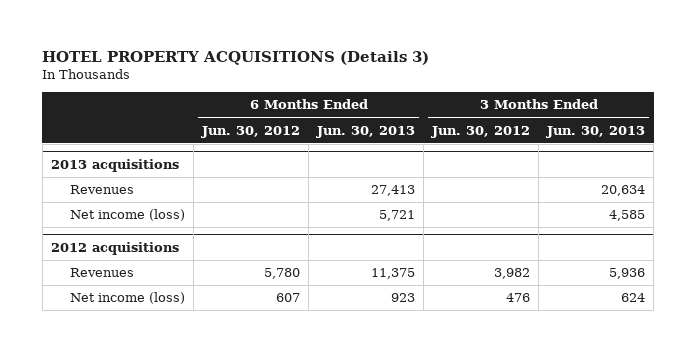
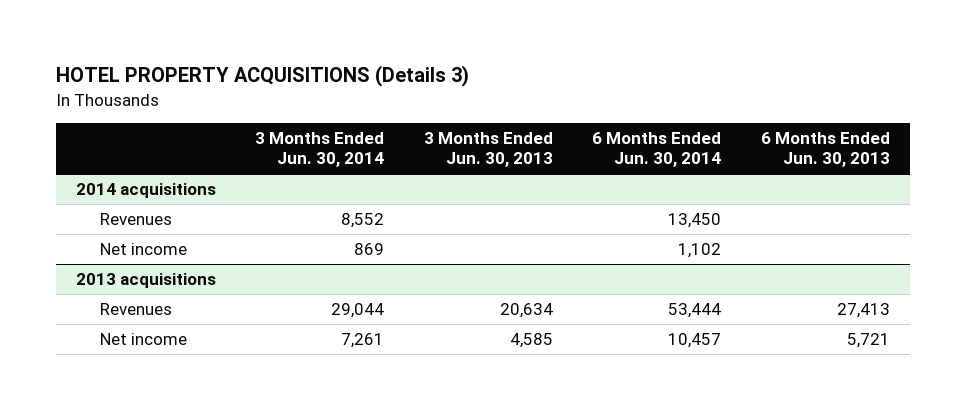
- | 6 Months Ended Jun. 30, 2012 | 6 Months Ended Jun. 30, 2013 | 3 Months Ended Jun. 30, 2012 | 3 Months Ended Jun. 30, 2013
+ | 3 Months Ended Jun. 30, 2014 | 3 Months Ended Jun. 30, 2013 | 6 Months Ended Jun. 30, 2014 | 6 Months Ended Jun. 30, 2013
+ 2014 acquisitions
+ Revenues | 8,552 | | 13,450 |
+ Net income | 869 | | 1,102 |
@ 2013 acquisitions
- Net income (loss) | | 5,721 | | 4,585
- 2012 acquisitions
- Revenues | 5,780 | 11,375 | 3,982 | 5,936
- Net income (loss) | 607 | 923 | 476 | 624
@ 2013 acquisitions
+ Net income | 7,261 | 4,585 | 10,457 | 5,721

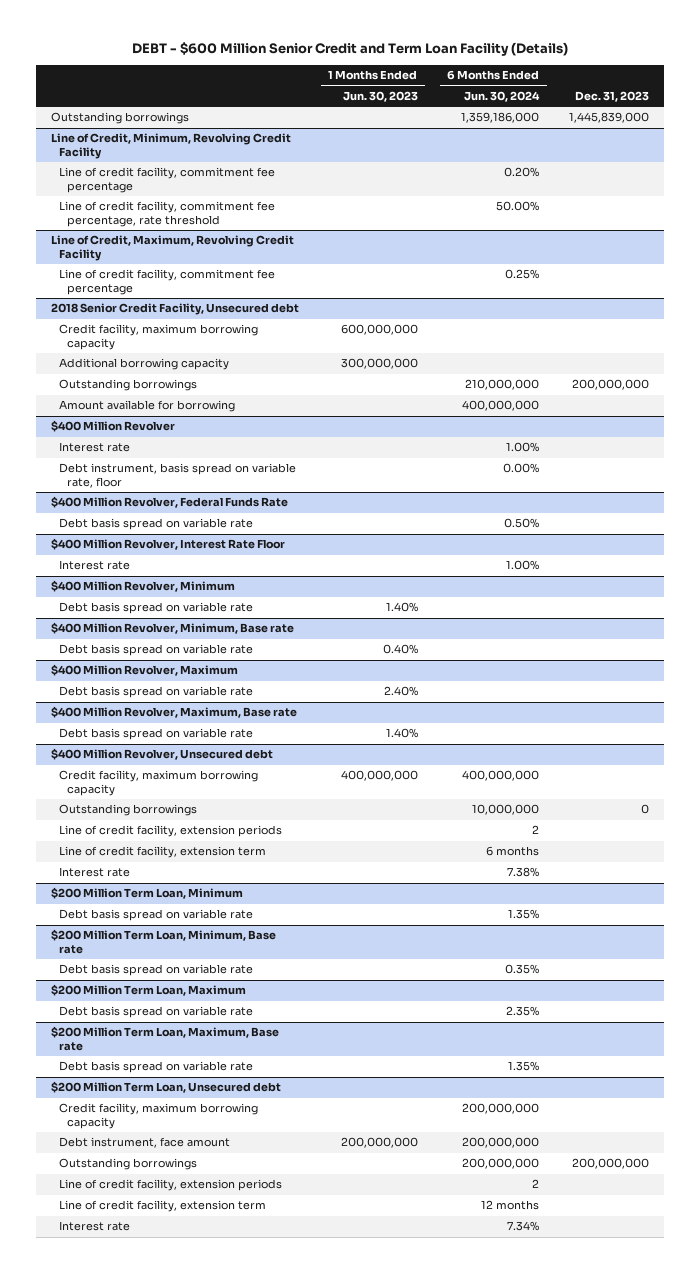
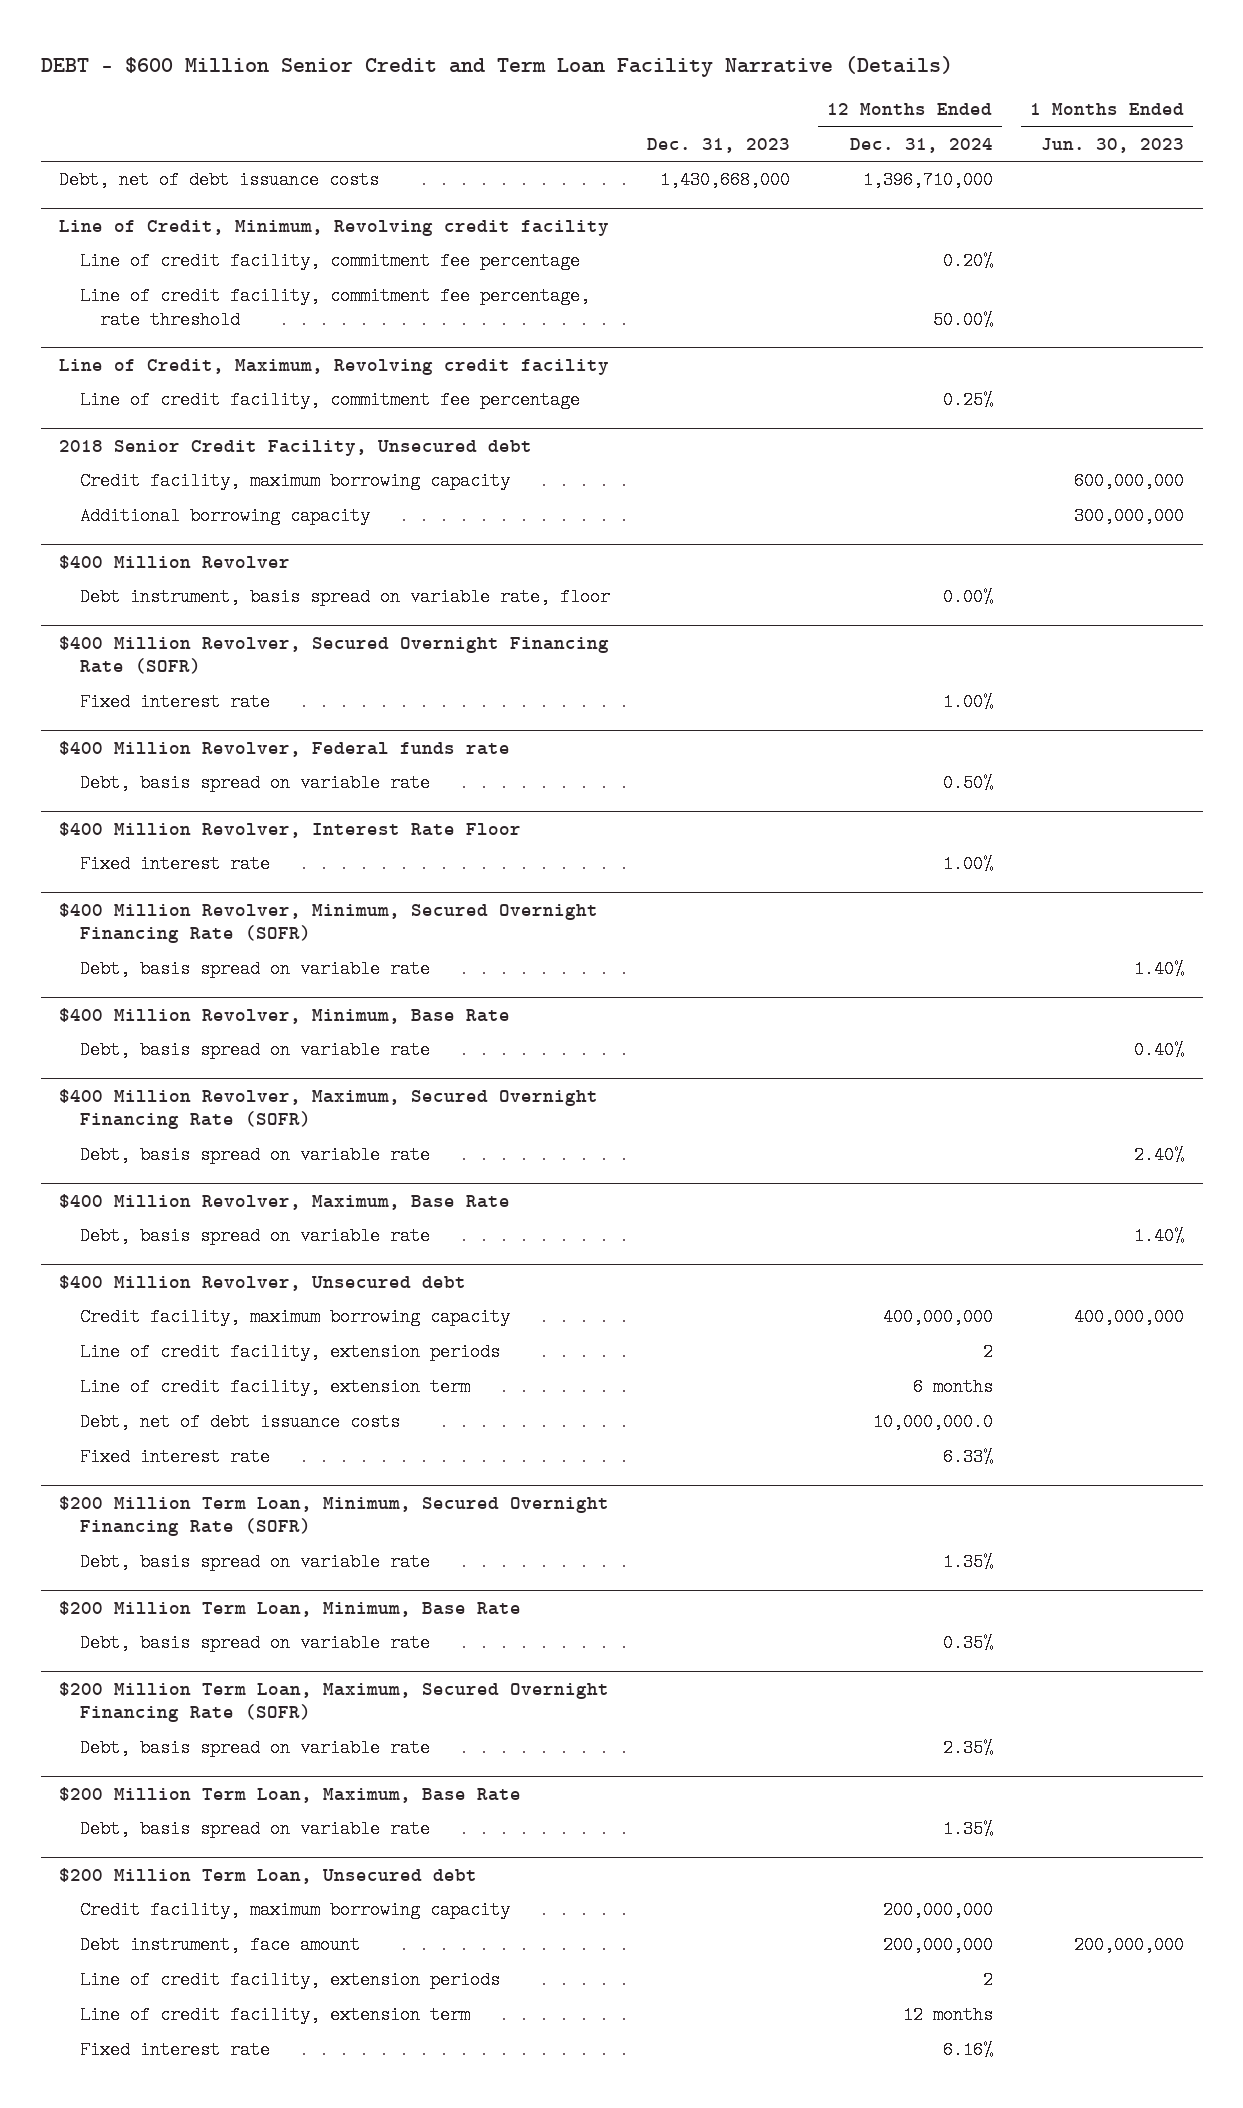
- DEBT - $600 Million Senior Credit and Term Loan Facility (Details)
+ DEBT - $600 Million Senior Credit and Term Loan Facility Narrative (Details)
- | 1 Months Ended Jun. 30, 2023 | 6 Months Ended Jun. 30, 2024 | Dec. 31, 2023
+ | Dec. 31, 2023 | 12 Months Ended Dec. 31, 2024 | 1 Months Ended Jun. 30, 2023
- Outstanding borrowings | | 1,359,186,000 | 1,445,839,000
- Line of Credit, Minimum, Revolving Credit Facility
+ Debt, net of debt issuance costs | 1,430,668,000 | 1,396,710,000 |
+ Line of Credit, Minimum, Revolving credit facility
- Line of Credit, Maximum, Revolving Credit Facility
+ Line of Credit, Maximum, Revolving credit facility
@ 2018 Senior Credit Facility, Unsecured debt
- Outstanding borrowings | | 210,000,000 | 200,000,000
- Amount available for borrowing | | 400,000,000 |
@ $400 Million Revolver
- Interest rate | | 1.00% |
- $400 Million Revolver, Federal Funds Rate
- Debt basis spread on variable rate | | 0.50% |
+ $400 Million Revolver, Secured Overnight Financing Rate (SOFR)
+ Fixed interest rate | | 1.00% |
+ $400 Million Revolver, Federal funds rate
+ Debt, basis spread on variable rate | | 0.50% |
@ $400 Million Revolver, Interest Rate Floor
- Interest rate | | 1.00% |
- $400 Million Revolver, Minimum
- Debt basis spread on variable rate | 1.40% | |
- $400 Million Revolver, Minimum, Base rate
- Debt basis spread on variable rate | 0.40% | |
- $400 Million Revolver, Maximum
- Debt basis spread on variable rate | 2.40% | |
- $400 Million Revolver, Maximum, Base rate
- Debt basis spread on variable rate | 1.40% | |
@ $400 Million Revolver, Interest Rate Floor
+ Fixed interest rate | | 1.00% |
+ $400 Million Revolver, Minimum, Secured Overnight Financing Rate (SOFR)
+ Debt, basis spread on variable rate | | | 1.40%
+ $400 Million Revolver, Minimum, Base Rate
+ Debt, basis spread on variable rate | | | 0.40%
+ $400 Million Revolver, Maximum, Secured Overnight Financing Rate (SOFR)
+ Debt, basis spread on variable rate | | | 2.40%
+ $400 Million Revolver, Maximum, Base Rate
+ Debt, basis spread on variable rate | | | 1.40%
@ $400 Million Revolver, Unsecured debt
- Outstanding borrowings | | 10,000,000 | 0
- Interest rate | | 7.38% |
- $200 Million Term Loan, Minimum
- Debt basis spread on variable rate | | 1.35% |
- $200 Million Term Loan, Minimum, Base rate
- Debt basis spread on variable rate | | 0.35% |
- $200 Million Term Loan, Maximum
- Debt basis spread on variable rate | | 2.35% |
- $200 Million Term Loan, Maximum, Base rate
- Debt basis spread on variable rate | | 1.35% |
@ $400 Million Revolver, Unsecured debt
+ Debt, net of debt issuance costs | | 10,000,000.0 |
+ Fixed interest rate | | 6.33% |
+ $200 Million Term Loan, Minimum, Secured Overnight Financing Rate (SOFR)
+ Debt, basis spread on variable rate | | 1.35% |
+ $200 Million Term Loan, Minimum, Base Rate
+ Debt, basis spread on variable rate | | 0.35% |
+ $200 Million Term Loan, Maximum, Secured Overnight Financing Rate (SOFR)
+ Debt, basis spread on variable rate | | 2.35% |
+ $200 Million Term Loan, Maximum, Base Rate
+ Debt, basis spread on variable rate | | 1.35% |
@ $200 Million Term Loan, Unsecured debt
- Outstanding borrowings | | 200,000,000 | 200,000,000
- Interest rate | | 7.34% |
+ Fixed interest rate | | 6.16% |

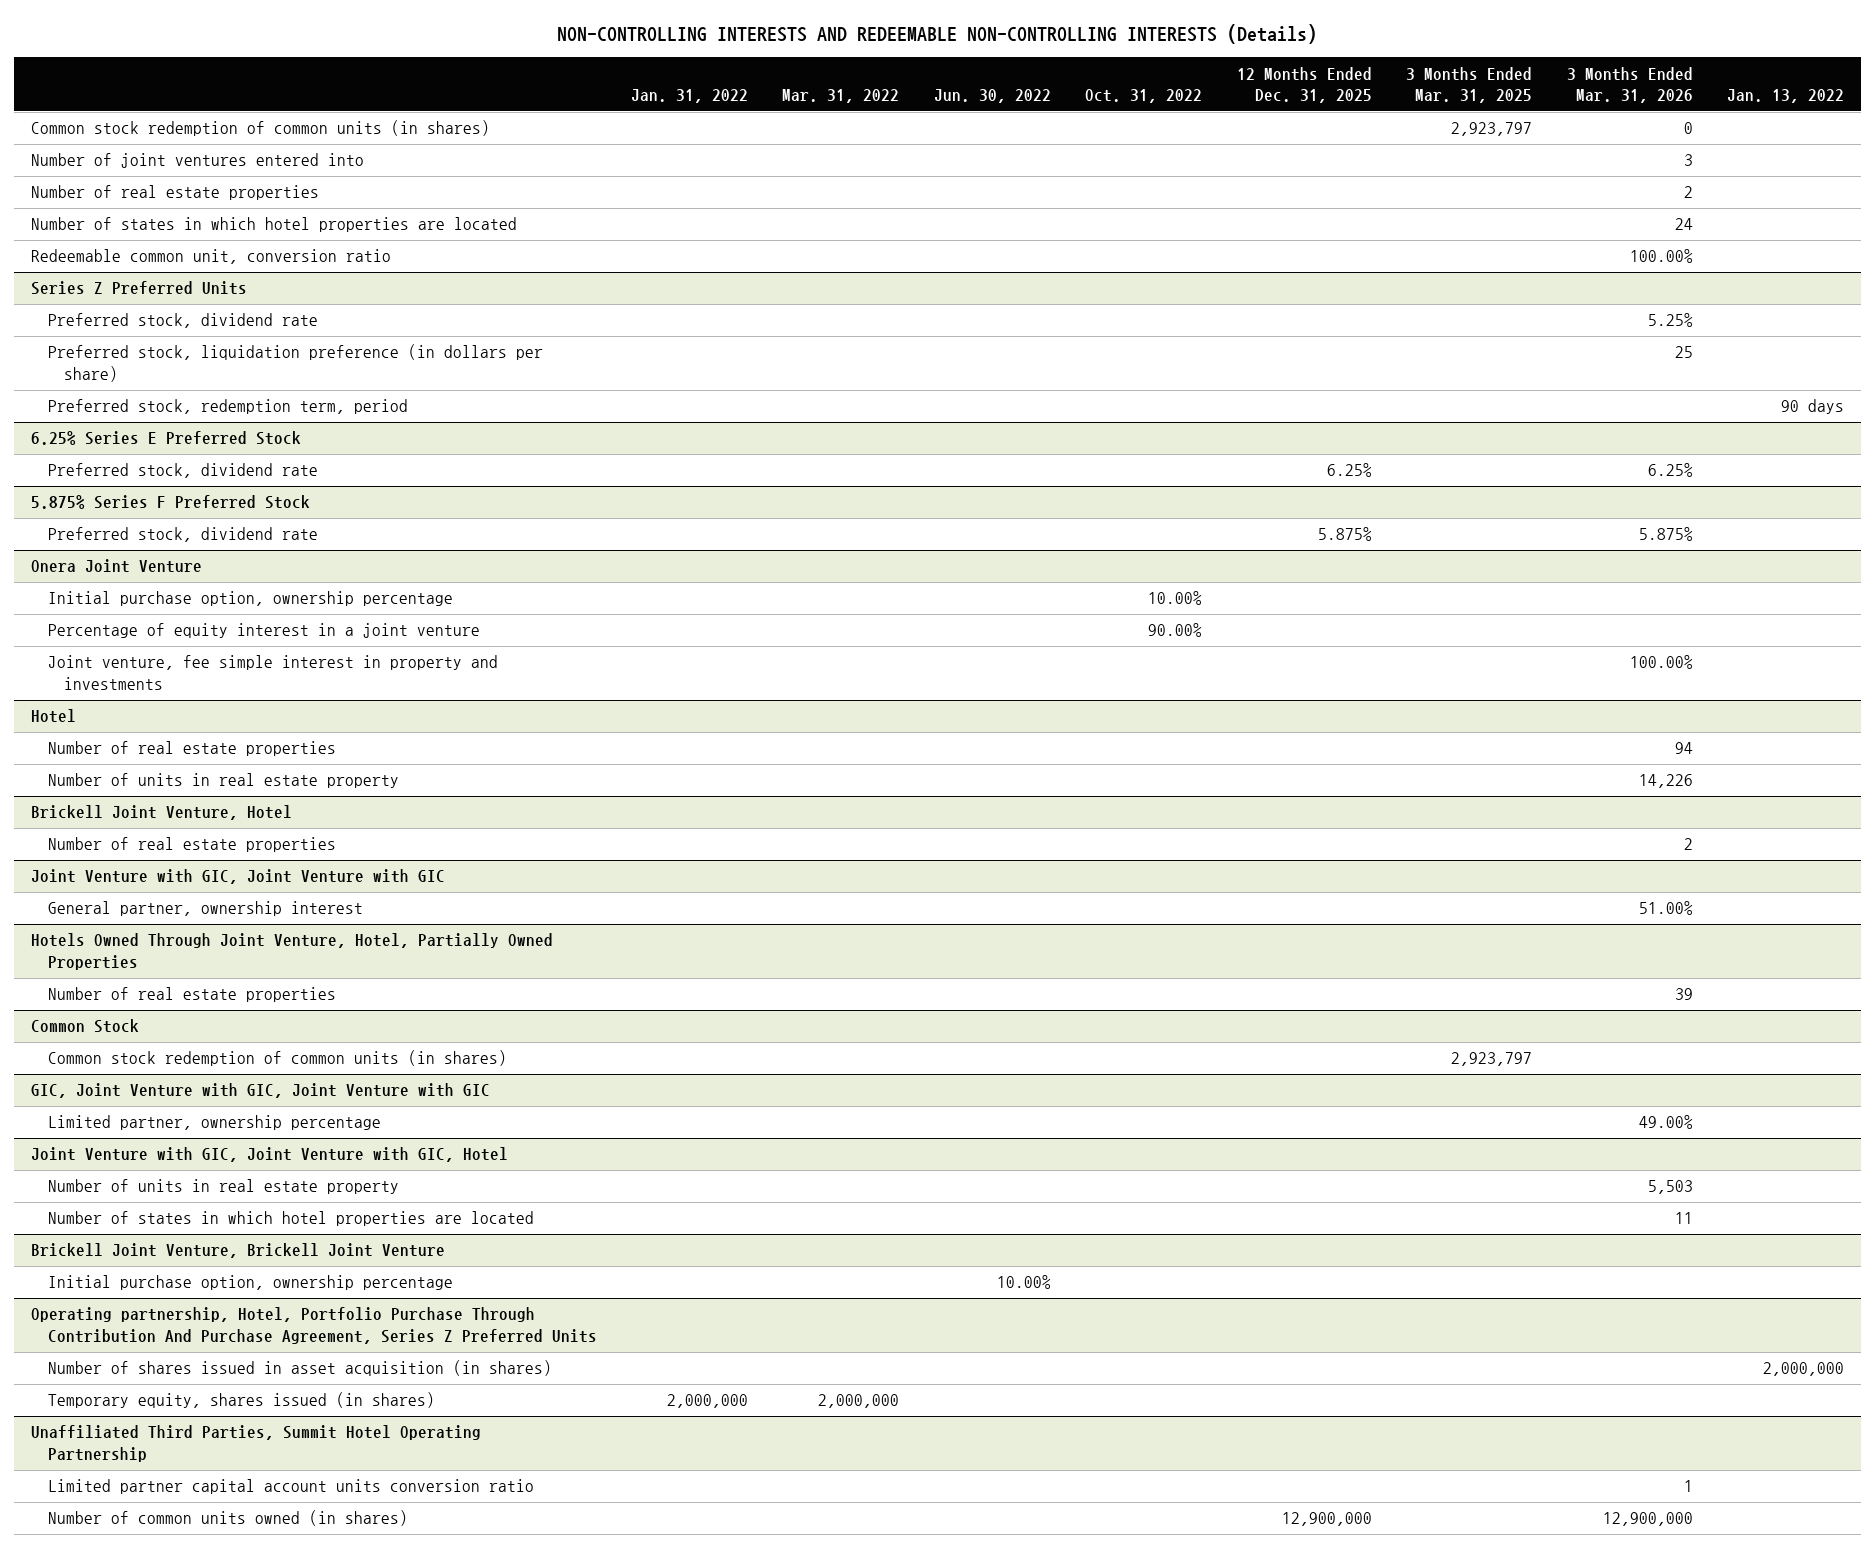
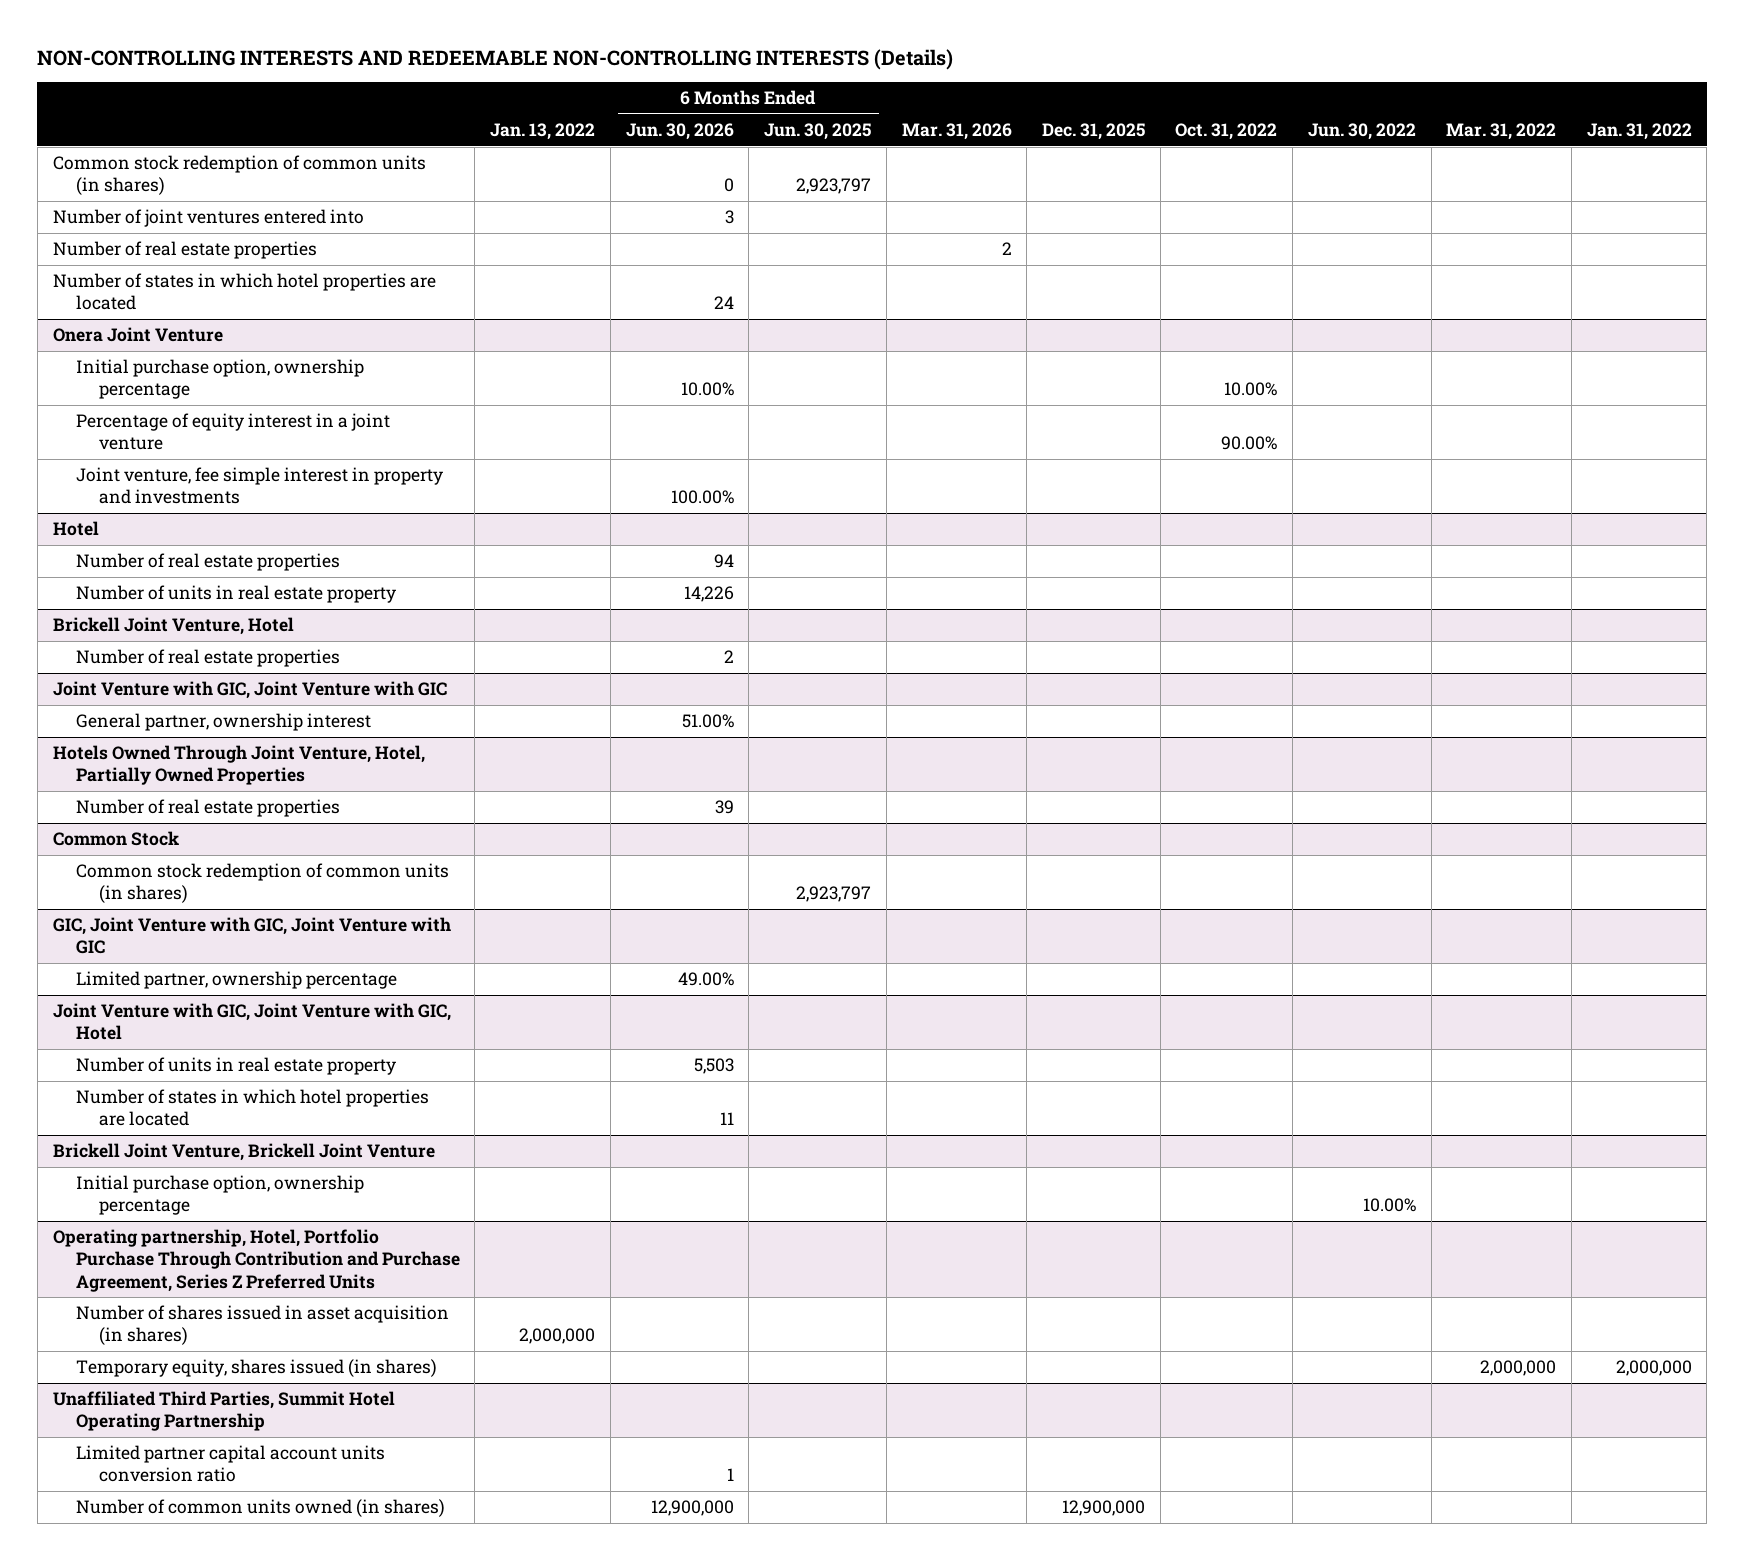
- | Jan. 31, 2022 | Mar. 31, 2022 | Jun. 30, 2022 | Oct. 31, 2022 | 12 Months Ended Dec. 31, 2025 | 3 Months Ended Mar. 31, 2025 | 3 Months Ended Mar. 31, 2026 | Jan. 13, 2022
+ | Jan. 13, 2022 | 6 Months Ended Jun. 30, 2026 | 6 Months Ended Jun. 30, 2025 | Mar. 31, 2026 | Dec. 31, 2025 | Oct. 31, 2022 | Jun. 30, 2022 | Mar. 31, 2022 | Jan. 31, 2022
- Redeemable common unit, conversion ratio | | | | | | | 100.00% |
- Series Z Preferred Units
- Preferred stock, dividend rate | | | | | | | 5.25% |
- Preferred stock, liquidation preference (in dollars per share) | | | | | | | 25 |
- Preferred stock, redemption term, period | | | | | | | | 90 days
- 6.25% Series E Preferred Stock
- Preferred stock, dividend rate | | | | | 6.25% | | 6.25% |
- 5.875% Series F Preferred Stock
- Preferred stock, dividend rate | | | | | 5.875% | | 5.875% |
- Operating partnership, Hotel, Portfolio Purchase Through Contribution And Purchase Agreement, Series Z Preferred Units
+ Operating partnership, Hotel, Portfolio Purchase Through Contribution and Purchase Agreement, Series Z Preferred Units

